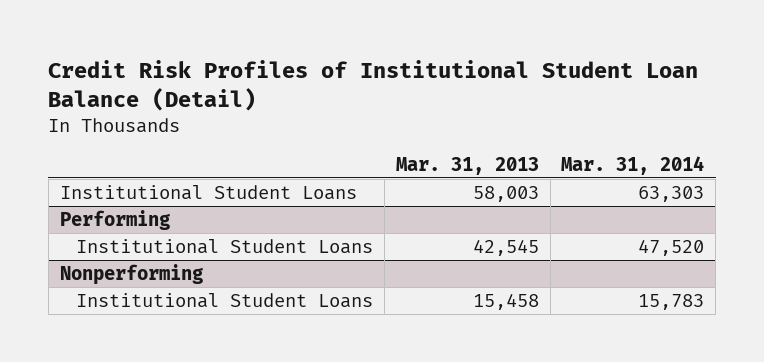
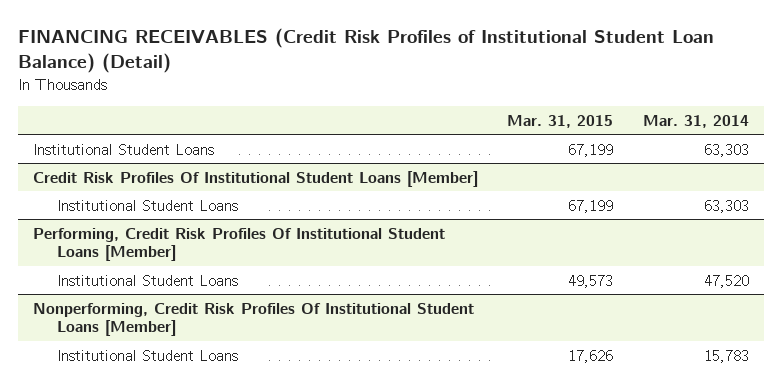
- Credit Risk Profiles of Institutional Student Loan Balance (Detail)
+ FINANCING RECEIVABLES (Credit Risk Profiles of Institutional Student Loan Balance) (Detail)
- | Mar. 31, 2013 | Mar. 31, 2014
+ | Mar. 31, 2015 | Mar. 31, 2014
- Performing
+ Credit Risk Profiles Of Institutional Student Loans [Member]
+ Institutional Student Loans | 67,199 | 63,303
+ Performing, Credit Risk Profiles Of Institutional Student Loans [Member]
- Nonperforming
+ Nonperforming, Credit Risk Profiles Of Institutional Student Loans [Member]

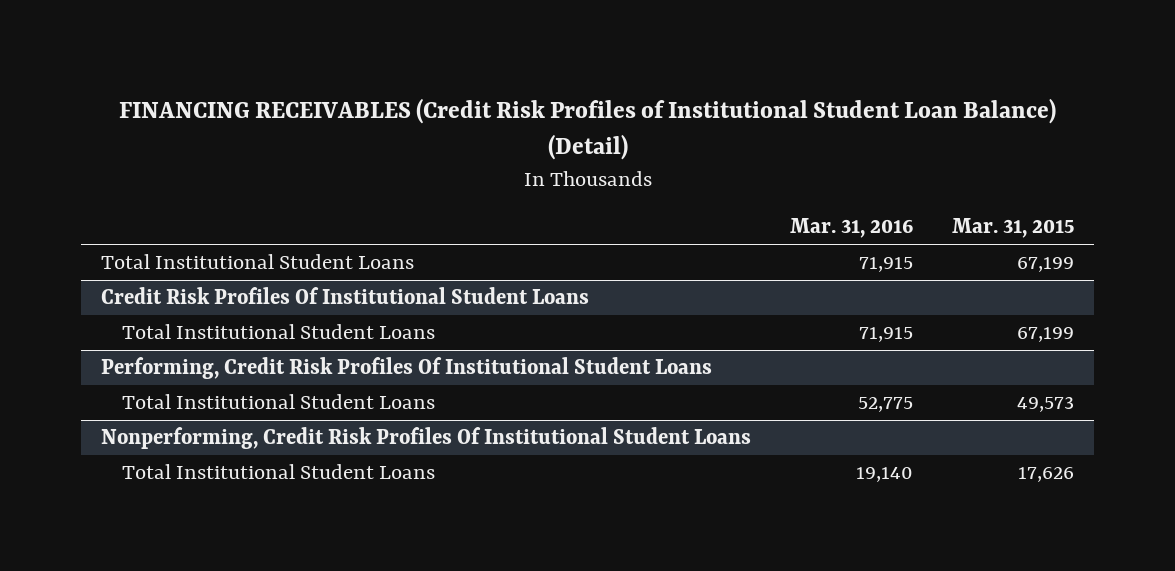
- | Mar. 31, 2015 | Mar. 31, 2014
+ | Mar. 31, 2016 | Mar. 31, 2015
- Institutional Student Loans | 67,199 | 63,303
- Credit Risk Profiles Of Institutional Student Loans [Member]
- Institutional Student Loans | 67,199 | 63,303
- Performing, Credit Risk Profiles Of Institutional Student Loans [Member]
- Institutional Student Loans | 49,573 | 47,520
- Nonperforming, Credit Risk Profiles Of Institutional Student Loans [Member]
- Institutional Student Loans | 17,626 | 15,783
+ Total Institutional Student Loans | 71,915 | 67,199
+ Credit Risk Profiles Of Institutional Student Loans
+ Total Institutional Student Loans | 71,915 | 67,199
+ Performing, Credit Risk Profiles Of Institutional Student Loans
+ Total Institutional Student Loans | 52,775 | 49,573
+ Nonperforming, Credit Risk Profiles Of Institutional Student Loans
+ Total Institutional Student Loans | 19,140 | 17,626

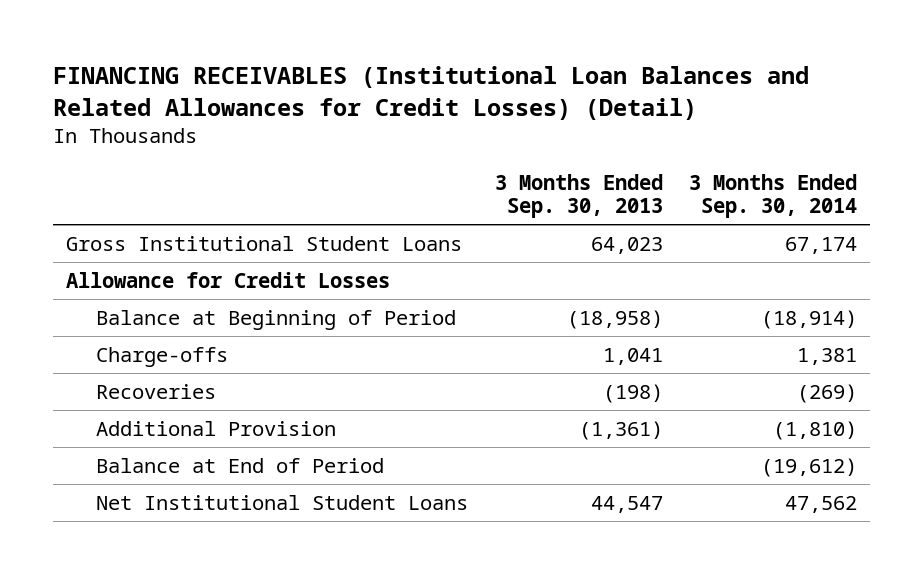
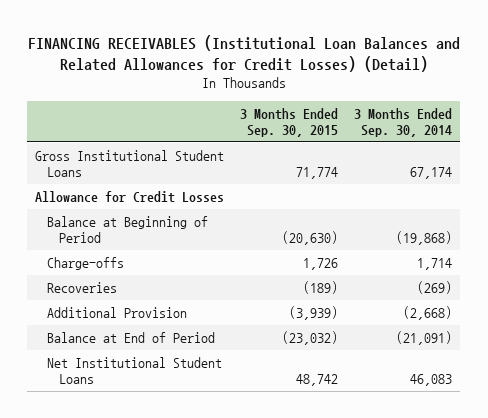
- | 3 Months Ended Sep. 30, 2013 | 3 Months Ended Sep. 30, 2014
+ | 3 Months Ended Sep. 30, 2015 | 3 Months Ended Sep. 30, 2014
- Balance at Beginning of Period | (18,958) | (18,914)
- Charge-offs | 1,041 | 1,381
+ Balance at Beginning of Period | (20,630) | (19,868)
+ Charge-offs | 1,726 | 1,714
- Additional Provision | (1,361) | (1,810)
- Balance at End of Period | | (19,612)
- Net Institutional Student Loans | 44,547 | 47,562
+ Additional Provision | (3,939) | (2,668)
+ Balance at End of Period | (23,032) | (21,091)
+ Net Institutional Student Loans | 48,742 | 46,083

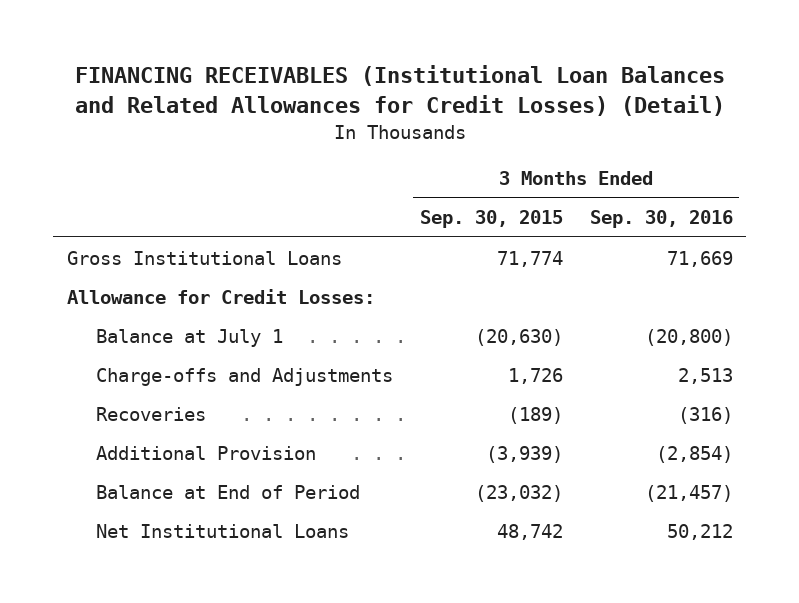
- | 3 Months Ended Sep. 30, 2015 | 3 Months Ended Sep. 30, 2014
+ | 3 Months Ended Sep. 30, 2015 | 3 Months Ended Sep. 30, 2016
- Gross Institutional Student Loans | 71,774 | 67,174
- Allowance for Credit Losses
- Balance at Beginning of Period | (20,630) | (19,868)
- Charge-offs | 1,726 | 1,714
+ Gross Institutional Loans | 71,774 | 71,669
+ Allowance for Credit Losses:
+ Balance at July 1 | (20,630) | (20,800)
+ Charge-offs and Adjustments | 1,726 | 2,513
- Net Institutional Student Loans | 48,742 | 46,083
+ Net Institutional Loans | 48,742 | 50,212

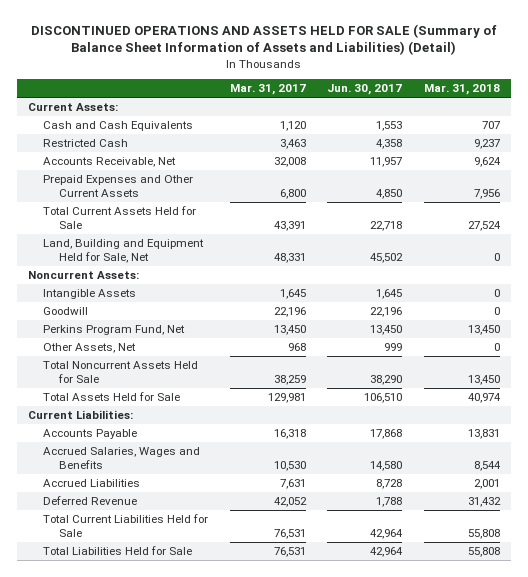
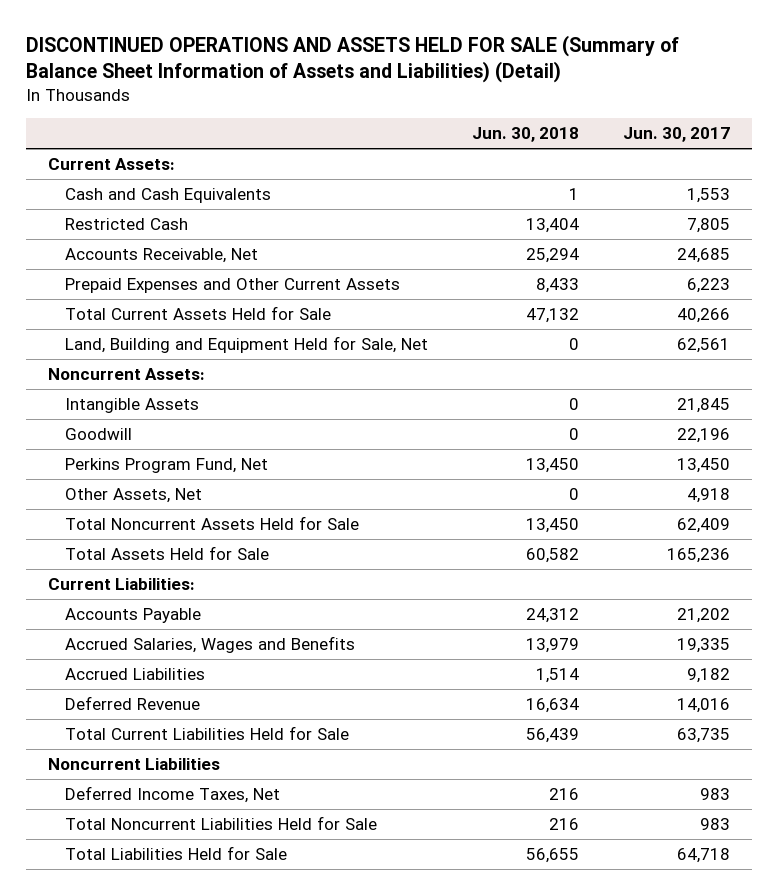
- | Mar. 31, 2017 | Jun. 30, 2017 | Mar. 31, 2018
+ | Jun. 30, 2018 | Jun. 30, 2017
- Restricted Cash | 3,463 | 4,358 | 9,237
- Accounts Receivable, Net | 32,008 | 11,957 | 9,624
- Prepaid Expenses and Other Current Assets | 6,800 | 4,850 | 7,956
- Total Current Assets Held for Sale | 43,391 | 22,718 | 27,524
- Land, Building and Equipment Held for Sale, Net | 48,331 | 45,502 | 0
+ Restricted Cash | 13,404 | 7,805
+ Accounts Receivable, Net | 25,294 | 24,685
+ Prepaid Expenses and Other Current Assets | 8,433 | 6,223
+ Total Current Assets Held for Sale | 47,132 | 40,266
+ Land, Building and Equipment Held for Sale, Net | 0 | 62,561
- Intangible Assets | 1,645 | 1,645 | 0
+ Intangible Assets | 0 | 21,845
- Other Assets, Net | 968 | 999 | 0
- Total Noncurrent Assets Held for Sale | 38,259 | 38,290 | 13,450
- Total Assets Held for Sale | 129,981 | 106,510 | 40,974
+ Other Assets, Net | 0 | 4,918
+ Total Noncurrent Assets Held for Sale | 13,450 | 62,409
+ Total Assets Held for Sale | 60,582 | 165,236
- Accounts Payable | 16,318 | 17,868 | 13,831
- Accrued Salaries, Wages and Benefits | 10,530 | 14,580 | 8,544
- Accrued Liabilities | 7,631 | 8,728 | 2,001
- Deferred Revenue | 42,052 | 1,788 | 31,432
- Total Current Liabilities Held for Sale | 76,531 | 42,964 | 55,808
- Total Liabilities Held for Sale | 76,531 | 42,964 | 55,808
+ Accounts Payable | 24,312 | 21,202
+ Accrued Salaries, Wages and Benefits | 13,979 | 19,335
+ Accrued Liabilities | 1,514 | 9,182
+ Deferred Revenue | 16,634 | 14,016
+ Total Current Liabilities Held for Sale | 56,439 | 63,735
+ Noncurrent Liabilities
+ Deferred Income Taxes, Net | 216 | 983
+ Total Noncurrent Liabilities Held for Sale | 216 | 983
+ Total Liabilities Held for Sale | 56,655 | 64,718

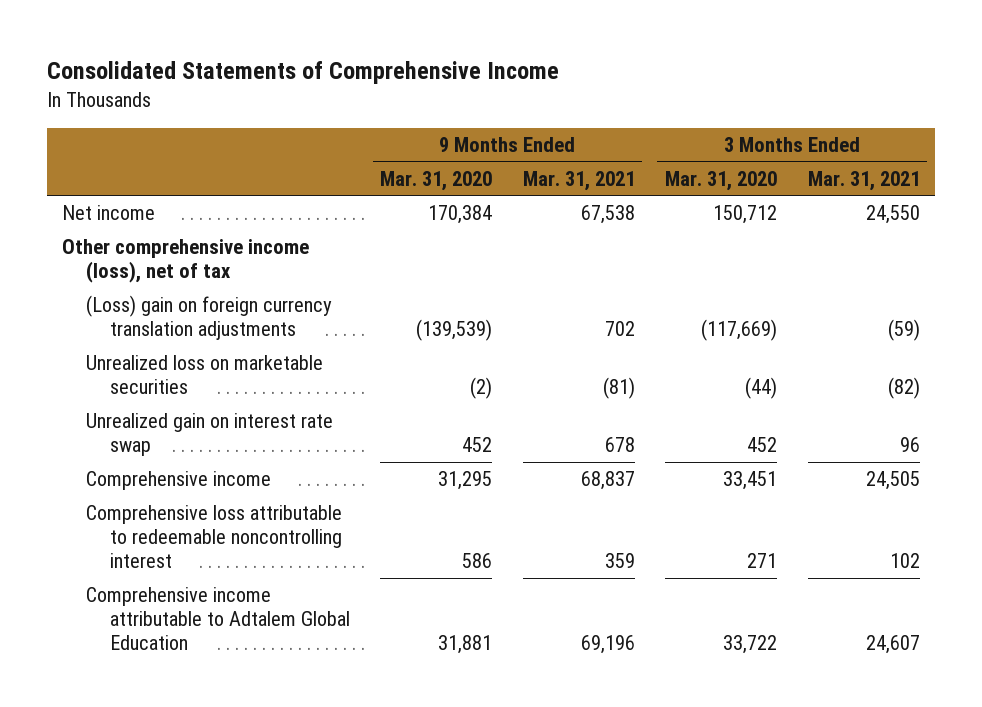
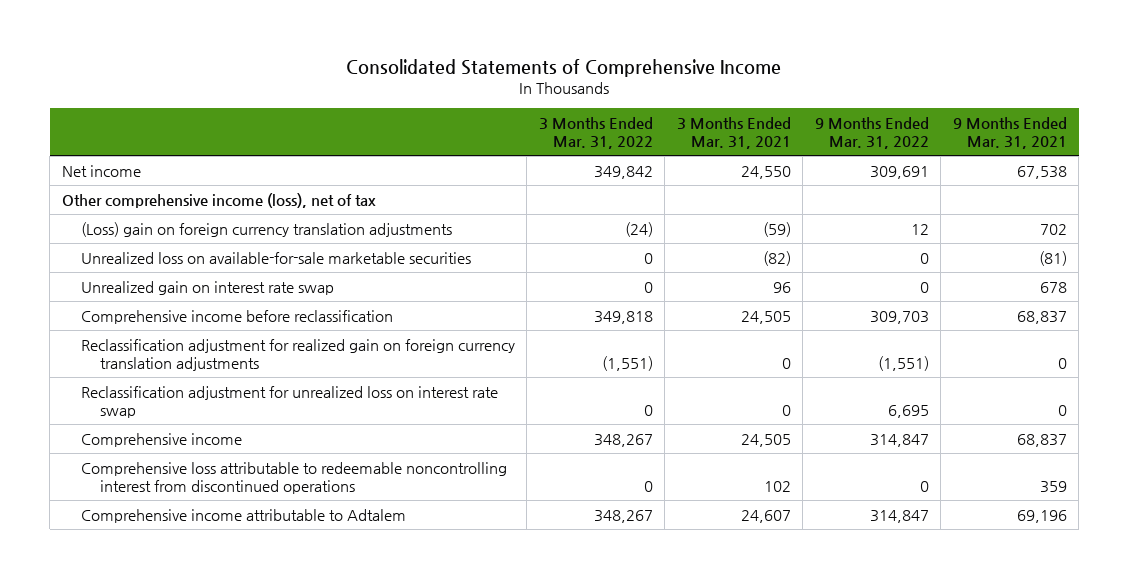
- | 9 Months Ended Mar. 31, 2020 | 9 Months Ended Mar. 31, 2021 | 3 Months Ended Mar. 31, 2020 | 3 Months Ended Mar. 31, 2021
+ | 3 Months Ended Mar. 31, 2022 | 3 Months Ended Mar. 31, 2021 | 9 Months Ended Mar. 31, 2022 | 9 Months Ended Mar. 31, 2021
- Unrealized loss on marketable securities | (2) | (81) | (44) | (82)
+ Unrealized loss on available-for-sale marketable securities | 0 | (82) | 0 | (81)
+ Comprehensive income before reclassification | 349,818 | 24,505 | 309,703 | 68,837
+ Reclassification adjustment for realized gain on foreign currency translation adjustments | (1,551) | 0 | (1,551) | 0
+ Reclassification adjustment for unrealized loss on interest rate swap | 0 | 0 | 6,695 | 0
- Comprehensive loss attributable to redeemable noncontrolling interest | 586 | 359 | 271 | 102
- Comprehensive income attributable to Adtalem Global Education | 31,881 | 69,196 | 33,722 | 24,607
+ Comprehensive loss attributable to redeemable noncontrolling interest from discontinued operations | 0 | 102 | 0 | 359
+ Comprehensive income attributable to Adtalem | 348,267 | 24,607 | 314,847 | 69,196

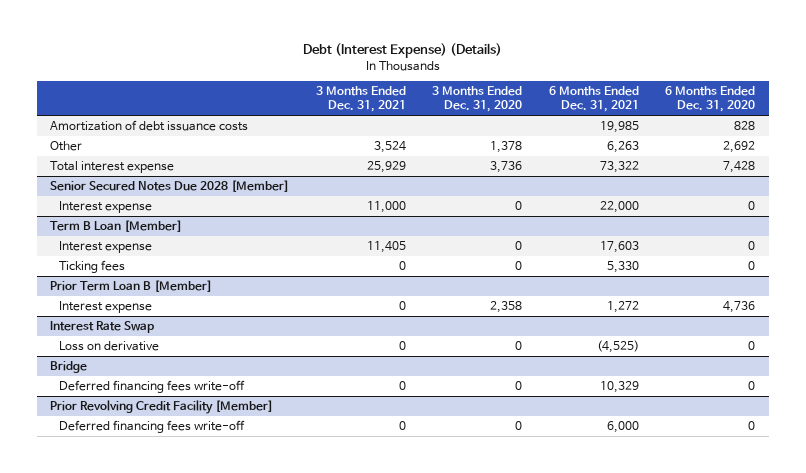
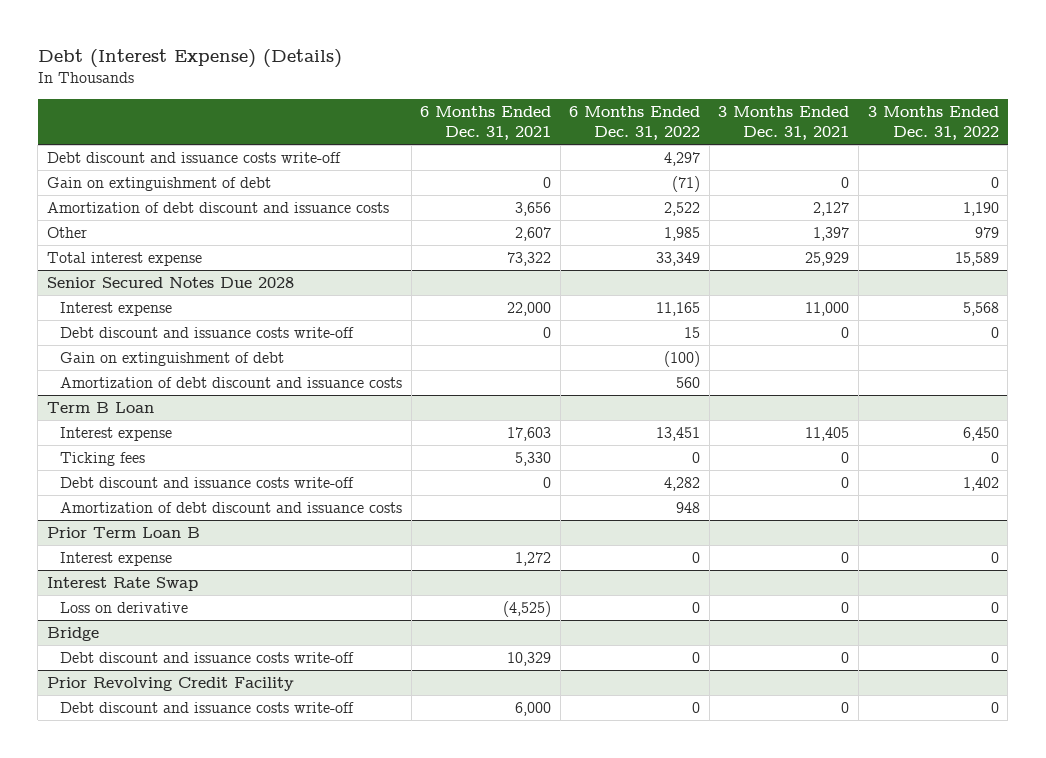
- | 3 Months Ended Dec. 31, 2021 | 3 Months Ended Dec. 31, 2020 | 6 Months Ended Dec. 31, 2021 | 6 Months Ended Dec. 31, 2020
+ | 6 Months Ended Dec. 31, 2021 | 6 Months Ended Dec. 31, 2022 | 3 Months Ended Dec. 31, 2021 | 3 Months Ended Dec. 31, 2022
- Amortization of debt issuance costs | | | 19,985 | 828
- Other | 3,524 | 1,378 | 6,263 | 2,692
+ Debt discount and issuance costs write-off | | 4,297 | |
+ Gain on extinguishment of debt | 0 | (71) | 0 | 0
+ Amortization of debt discount and issuance costs | 3,656 | 2,522 | 2,127 | 1,190
+ Other | 2,607 | 1,985 | 1,397 | 979
- Senior Secured Notes Due 2028 [Member]
+ Senior Secured Notes Due 2028
- Term B Loan [Member]
+ Debt discount and issuance costs write-off | 0 | 15 | 0 | 0
+ Gain on extinguishment of debt | | (100) | |
+ Amortization of debt discount and issuance costs | | 560 | |
+ Term B Loan
- Prior Term Loan B [Member]
+ Debt discount and issuance costs write-off | 0 | 4,282 | 0 | 1,402
+ Amortization of debt discount and issuance costs | | 948 | |
+ Prior Term Loan B
@ Bridge
- Deferred financing fees write-off | 0 | 0 | 10,329 | 0
- Prior Revolving Credit Facility [Member]
- Deferred financing fees write-off | 0 | 0 | 6,000 | 0
@ Bridge
+ Debt discount and issuance costs write-off | 10,329 | 0 | 0 | 0
+ Prior Revolving Credit Facility
+ Debt discount and issuance costs write-off | 6,000 | 0 | 0 | 0

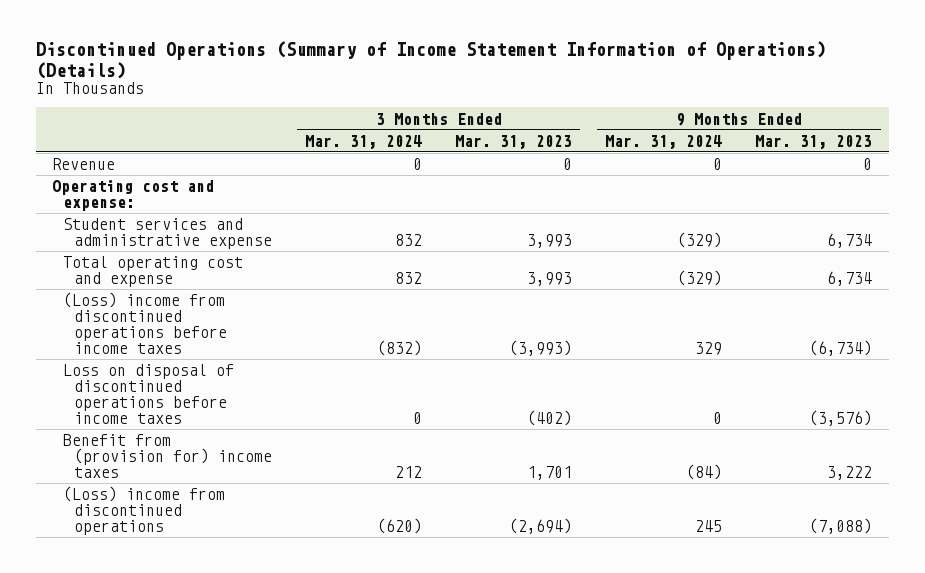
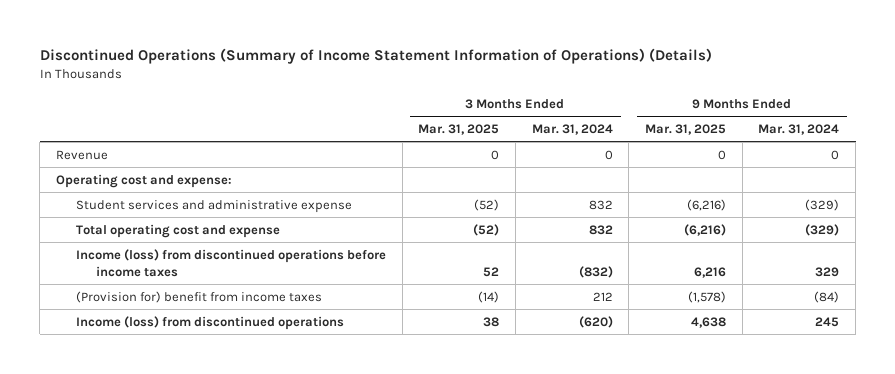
- | 3 Months Ended Mar. 31, 2024 | 3 Months Ended Mar. 31, 2023 | 9 Months Ended Mar. 31, 2024 | 9 Months Ended Mar. 31, 2023
+ | 3 Months Ended Mar. 31, 2025 | 3 Months Ended Mar. 31, 2024 | 9 Months Ended Mar. 31, 2025 | 9 Months Ended Mar. 31, 2024
- (Loss) income from discontinued operations before income taxes | (832) | (3,993) | 329 | (6,734)
- Loss on disposal of discontinued operations before income taxes | 0 | (402) | 0 | (3,576)
- Benefit from (provision for) income taxes | 212 | 1,701 | (84) | 3,222
- (Loss) income from discontinued operations | (620) | (2,694) | 245 | (7,088)
+ Income (loss) from discontinued operations before income taxes | 52 | (832) | 6,216 | 329
+ (Provision for) benefit from income taxes | (14) | 212 | (1,578) | (84)
+ Income (loss) from discontinued operations | 38 | (620) | 4,638 | 245

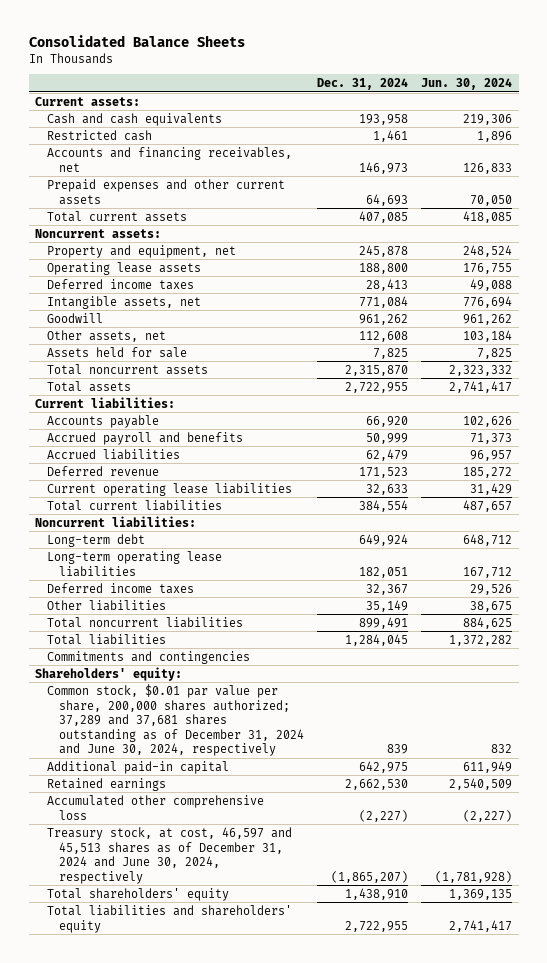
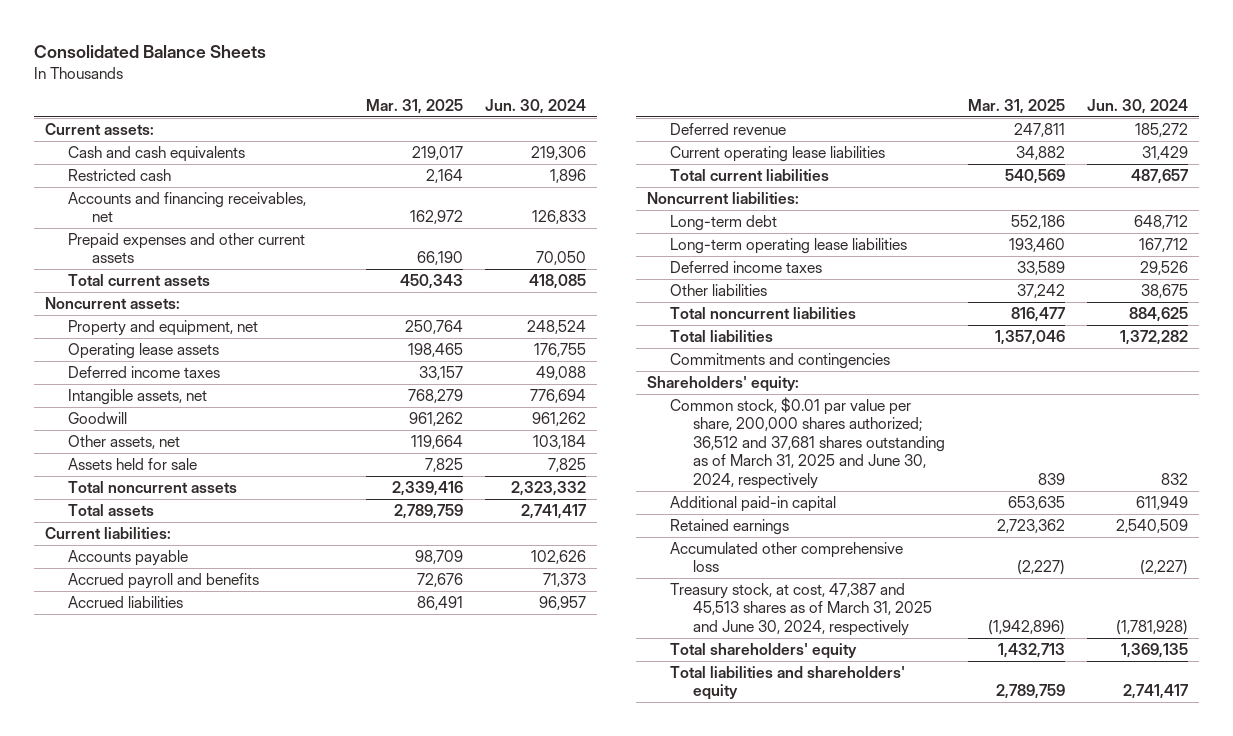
- | Dec. 31, 2024 | Jun. 30, 2024
+ | Mar. 31, 2025 | Jun. 30, 2024
- Common stock, $0.01 par value per share, 200,000 shares authorized; 37,289 and 37,681 shares outstanding as of December 31, 2024 and June 30, 2024, respectively | 839 | 832
+ Common stock, $0.01 par value per share, 200,000 shares authorized; 36,512 and 37,681 shares outstanding as of March 31, 2025 and June 30, 2024, respectively | 839 | 832
- Treasury stock, at cost, 46,597 and 45,513 shares as of December 31, 2024 and June 30, 2024, respectively | (1,865,207) | (1,781,928)
+ Treasury stock, at cost, 47,387 and 45,513 shares as of March 31, 2025 and June 30, 2024, respectively | (1,942,896) | (1,781,928)

